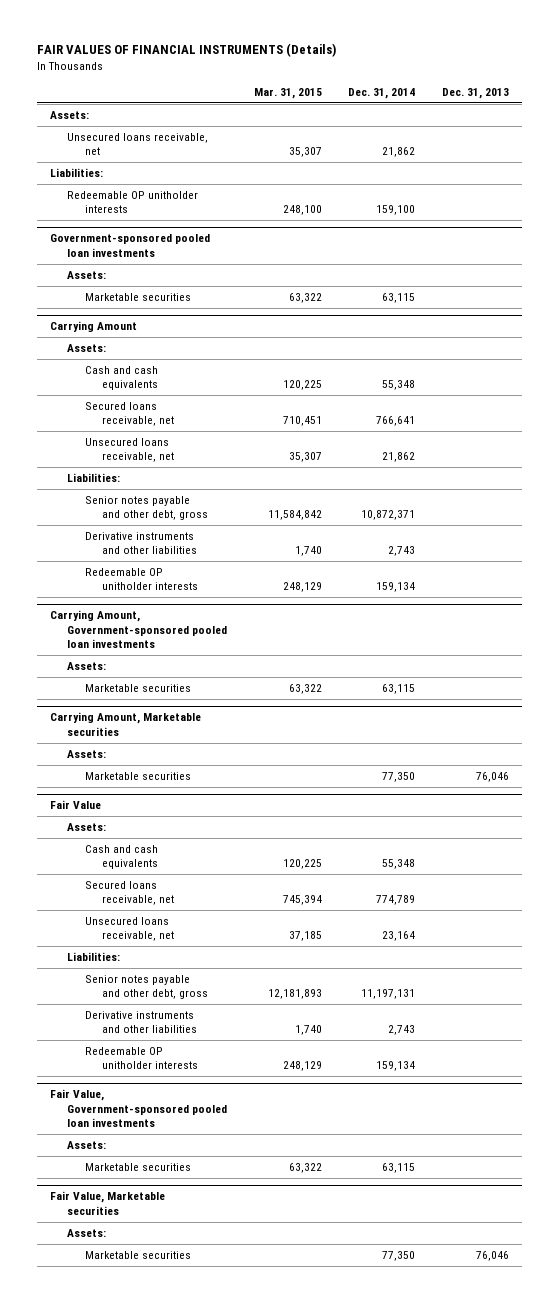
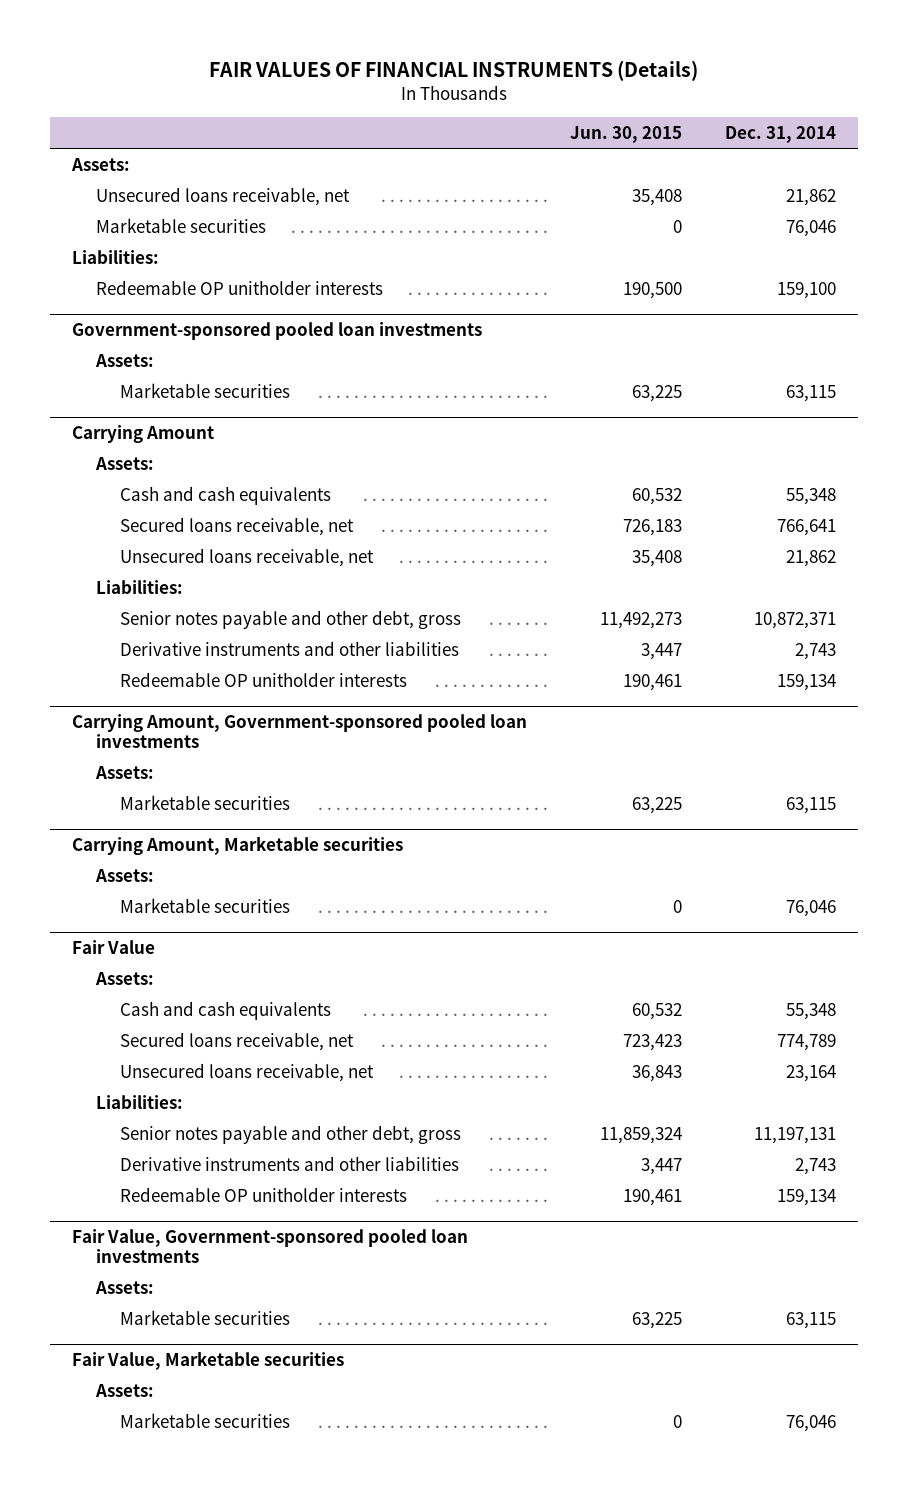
- | Mar. 31, 2015 | Dec. 31, 2014 | Dec. 31, 2013
+ | Jun. 30, 2015 | Dec. 31, 2014
+ Marketable securities | 0 | 76,046
@ Carrying Amount, Marketable securities
- Marketable securities | | 77,350 | 76,046
+ Marketable securities | 0 | 76,046
@ Fair Value, Marketable securities
- Marketable securities | | 77,350 | 76,046
+ Marketable securities | 0 | 76,046

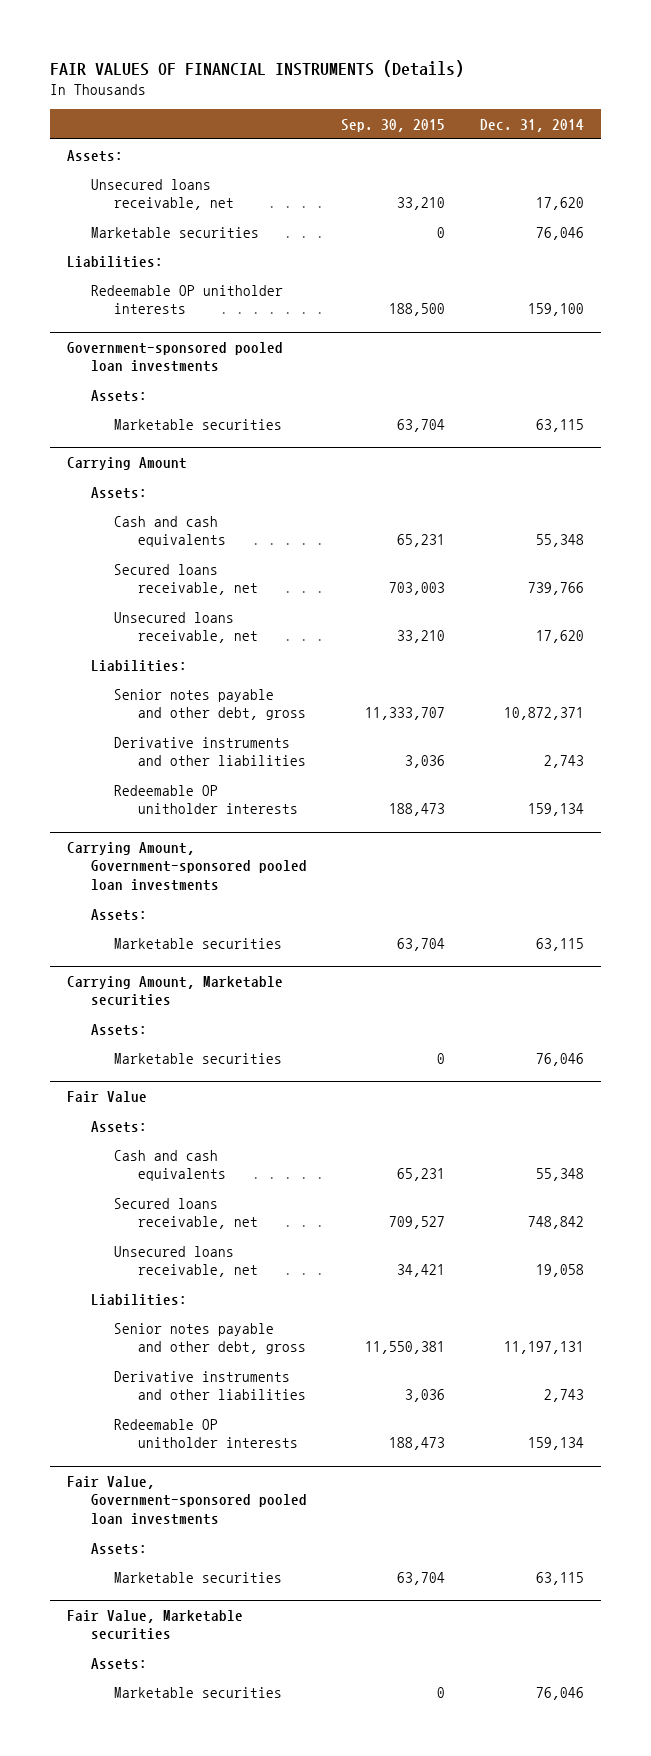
- | Jun. 30, 2015 | Dec. 31, 2014
+ | Sep. 30, 2015 | Dec. 31, 2014
- Unsecured loans receivable, net | 35,408 | 21,862
+ Unsecured loans receivable, net | 33,210 | 17,620
@ Carrying Amount
- Secured loans receivable, net | 726,183 | 766,641
- Unsecured loans receivable, net | 35,408 | 21,862
+ Secured loans receivable, net | 703,003 | 739,766
+ Unsecured loans receivable, net | 33,210 | 17,620
@ Fair Value
- Secured loans receivable, net | 723,423 | 774,789
- Unsecured loans receivable, net | 36,843 | 23,164
+ Secured loans receivable, net | 709,527 | 748,842
+ Unsecured loans receivable, net | 34,421 | 19,058

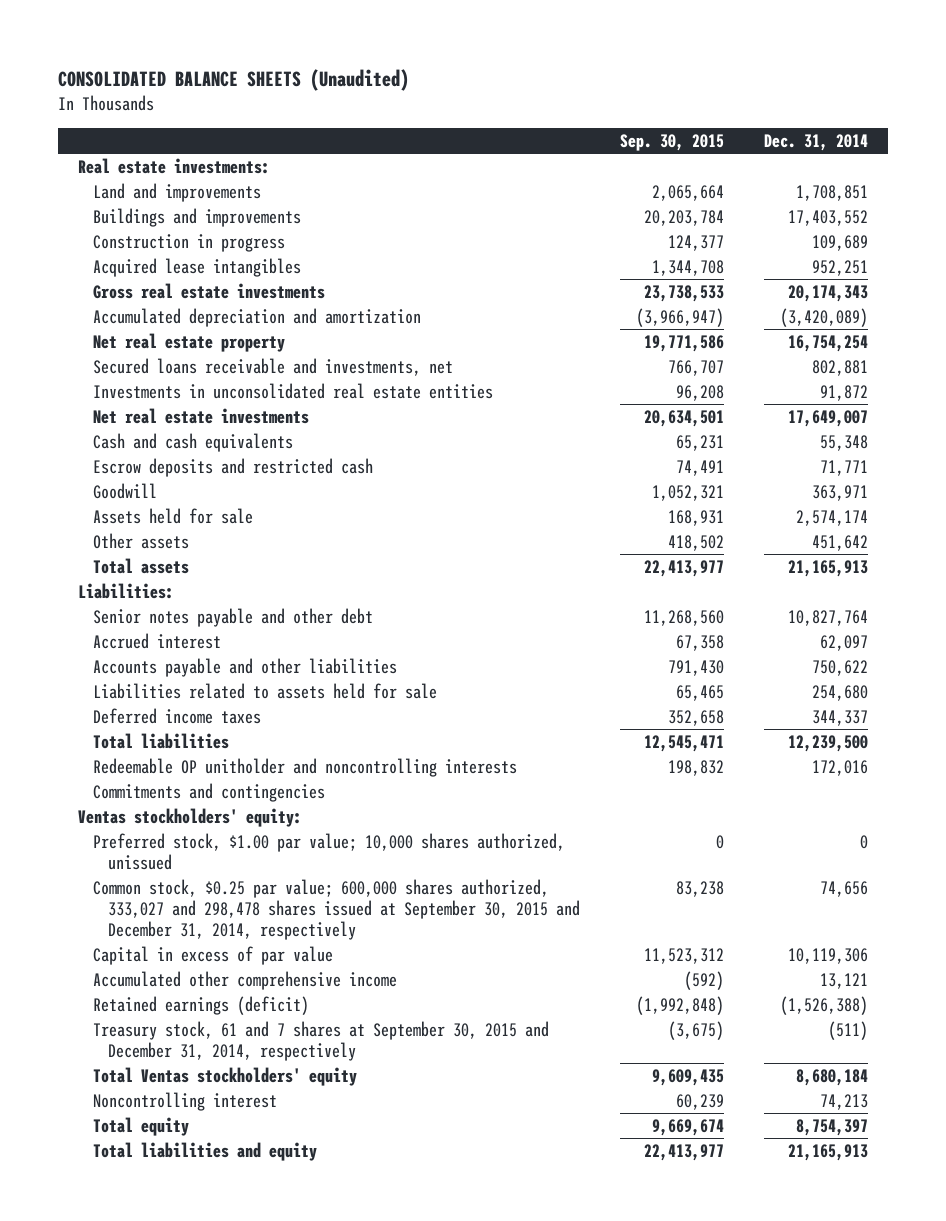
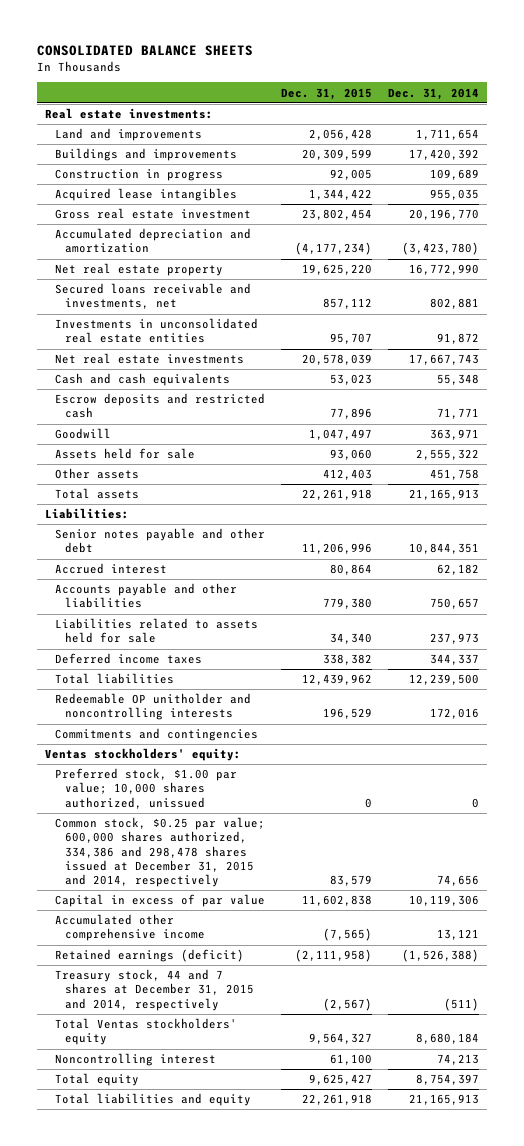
- CONSOLIDATED BALANCE SHEETS (Unaudited)
+ CONSOLIDATED BALANCE SHEETS
- | Sep. 30, 2015 | Dec. 31, 2014
+ | Dec. 31, 2015 | Dec. 31, 2014
- Land and improvements | 2,065,664 | 1,708,851
- Buildings and improvements | 20,203,784 | 17,403,552
+ Land and improvements | 2,056,428 | 1,711,654
+ Buildings and improvements | 20,309,599 | 17,420,392
- Acquired lease intangibles | 1,344,708 | 952,251
- Gross real estate investments | 23,738,533 | 20,174,343
- Accumulated depreciation and amortization | (3,966,947) | (3,420,089)
- Net real estate property | 19,771,586 | 16,754,254
+ Acquired lease intangibles | 1,344,422 | 955,035
+ Gross real estate investment | 23,802,454 | 20,196,770
+ Accumulated depreciation and amortization | (4,177,234) | (3,423,780)
+ Net real estate property | 19,625,220 | 16,772,990
- Net real estate investments | 20,634,501 | 17,649,007
+ Net real estate investments | 20,578,039 | 17,667,743
- Assets held for sale | 168,931 | 2,574,174
- Other assets | 418,502 | 451,642
+ Assets held for sale | 93,060 | 2,555,322
+ Other assets | 412,403 | 451,758
- Senior notes payable and other debt | 11,268,560 | 10,827,764
- Accrued interest | 67,358 | 62,097
- Accounts payable and other liabilities | 791,430 | 750,622
- Liabilities related to assets held for sale | 65,465 | 254,680
+ Senior notes payable and other debt | 11,206,996 | 10,844,351
+ Accrued interest | 80,864 | 62,182
+ Accounts payable and other liabilities | 779,380 | 750,657
+ Liabilities related to assets held for sale | 34,340 | 237,973
- Common stock, $0.25 par value; 600,000 shares authorized, 333,027 and 298,478 shares issued at September 30, 2015 and December 31, 2014, respectively | 83,238 | 74,656
+ Common stock, $0.25 par value; 600,000 shares authorized, 334,386 and 298,478 shares issued at December 31, 2015 and 2014, respectively | 83,579 | 74,656
- Treasury stock, 61 and 7 shares at September 30, 2015 and December 31, 2014, respectively | (3,675) | (511)
+ Treasury stock, 44 and 7 shares at December 31, 2015 and 2014, respectively | (2,567) | (511)

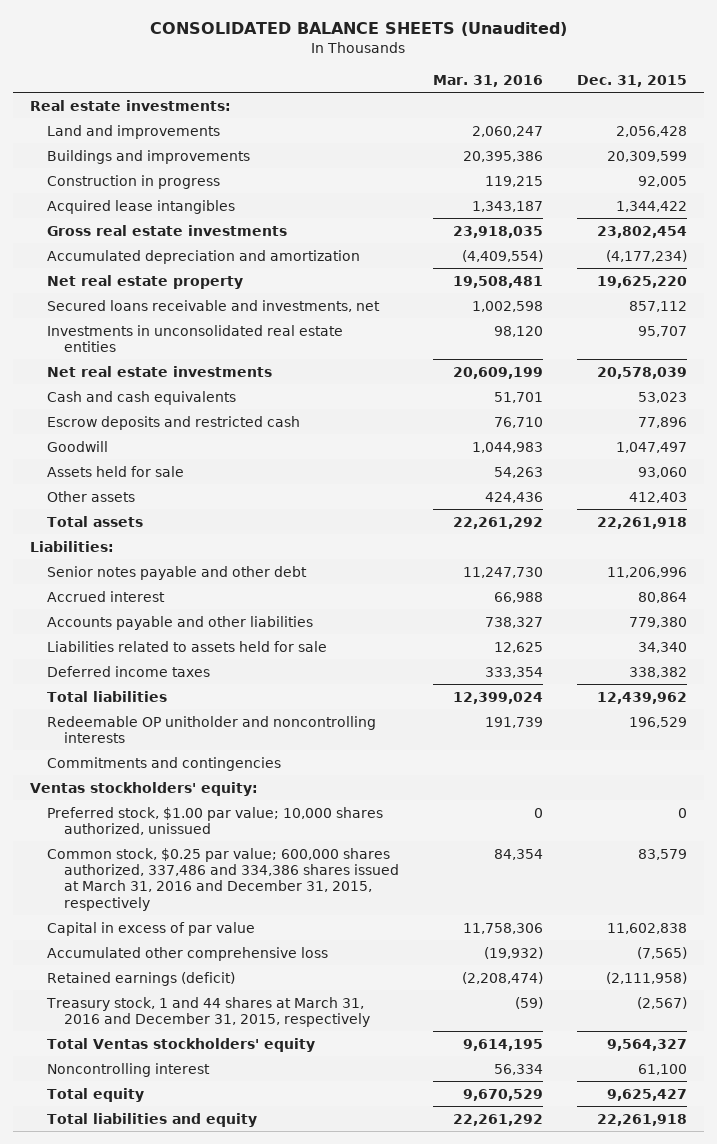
- CONSOLIDATED BALANCE SHEETS
+ CONSOLIDATED BALANCE SHEETS (Unaudited)
- | Dec. 31, 2015 | Dec. 31, 2014
+ | Mar. 31, 2016 | Dec. 31, 2015
- Gross real estate investment | 23,802,454 | 20,196,770
+ Gross real estate investments | 23,918,035 | 23,802,454
- Common stock, $0.25 par value; 600,000 shares authorized, 334,386 and 298,478 shares issued at December 31, 2015 and 2014, respectively | 83,579 | 74,656
+ Common stock, $0.25 par value; 600,000 shares authorized, 337,486 and 334,386 shares issued at March 31, 2016 and December 31, 2015, respectively | 84,354 | 83,579
- Accumulated other comprehensive income | (7,565) | 13,121
+ Accumulated other comprehensive loss | (19,932) | (7,565)
- Treasury stock, 44 and 7 shares at December 31, 2015 and 2014, respectively | (2,567) | (511)
+ Treasury stock, 1 and 44 shares at March 31, 2016 and December 31, 2015, respectively | (59) | (2,567)

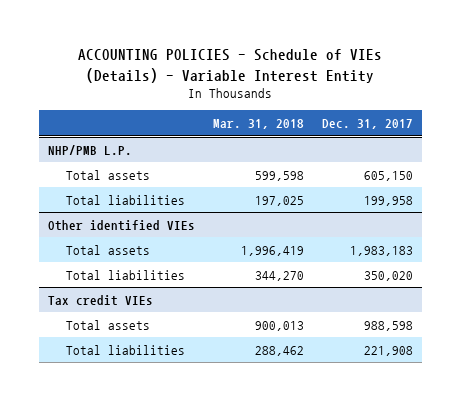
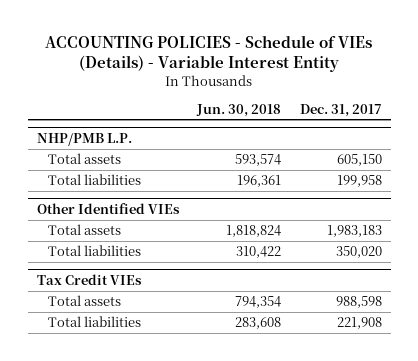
- | Mar. 31, 2018 | Dec. 31, 2017
+ | Jun. 30, 2018 | Dec. 31, 2017
- Other identified VIEs
+ Other Identified VIEs
- Tax credit VIEs
+ Tax Credit VIEs

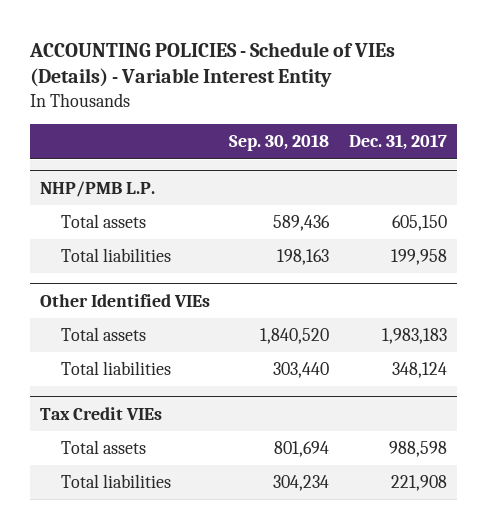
- | Jun. 30, 2018 | Dec. 31, 2017
+ | Sep. 30, 2018 | Dec. 31, 2017
@ Other Identified VIEs
- Total liabilities | 310,422 | 350,020
+ Total liabilities | 303,440 | 348,124

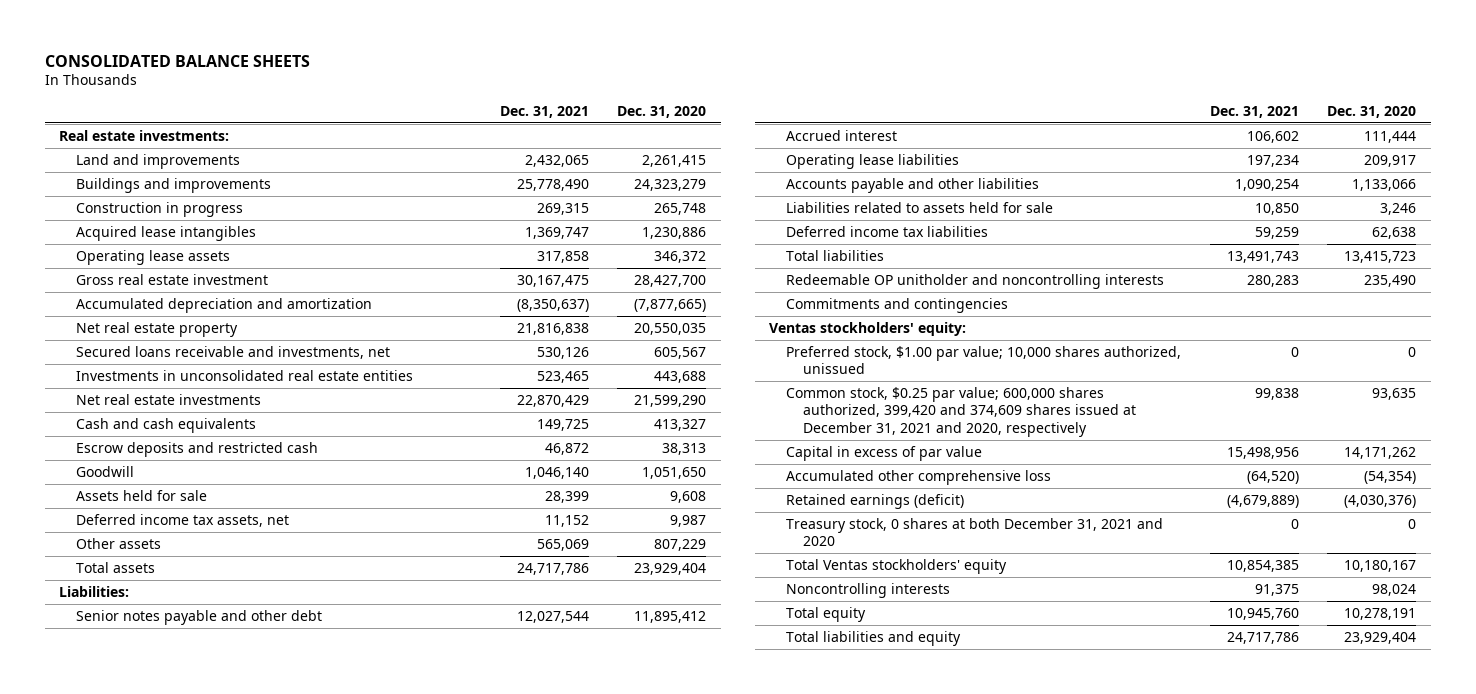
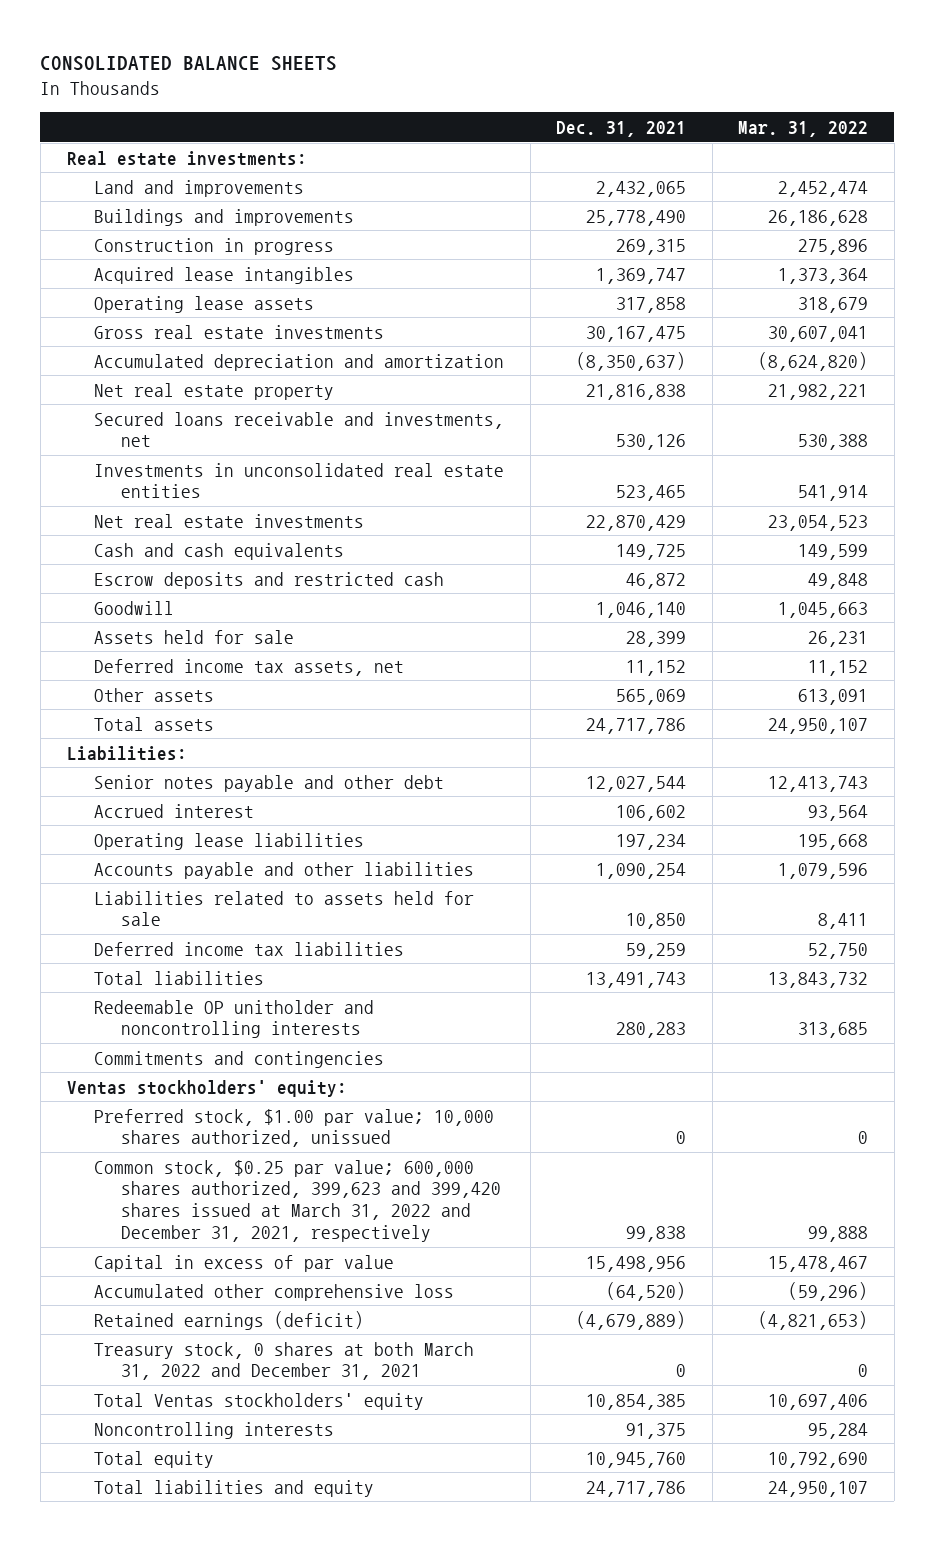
- | Dec. 31, 2021 | Dec. 31, 2020
+ | Dec. 31, 2021 | Mar. 31, 2022
- Gross real estate investment | 30,167,475 | 28,427,700
+ Gross real estate investments | 30,167,475 | 30,607,041
- Common stock, $0.25 par value; 600,000 shares authorized, 399,420 and 374,609 shares issued at December 31, 2021 and 2020, respectively | 99,838 | 93,635
+ Common stock, $0.25 par value; 600,000 shares authorized, 399,623 and 399,420 shares issued at March 31, 2022 and December 31, 2021, respectively | 99,838 | 99,888
- Treasury stock, 0 shares at both December 31, 2021 and 2020 | 0 | 0
+ Treasury stock, 0 shares at both March 31, 2022 and December 31, 2021 | 0 | 0

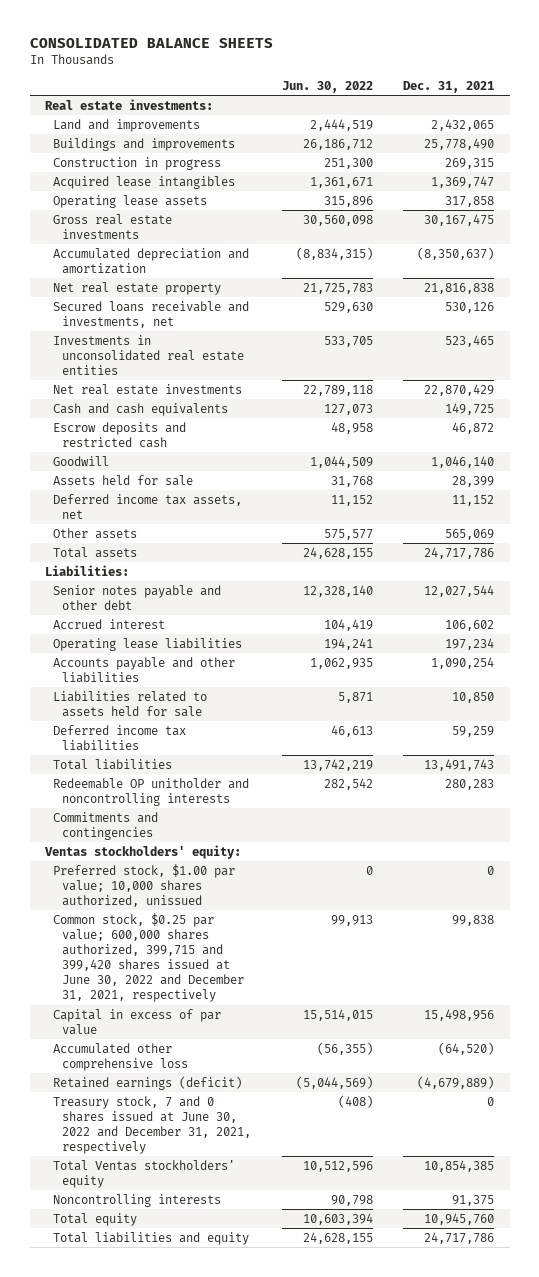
- | Dec. 31, 2021 | Mar. 31, 2022
+ | Jun. 30, 2022 | Dec. 31, 2021
- Common stock, $0.25 par value; 600,000 shares authorized, 399,623 and 399,420 shares issued at March 31, 2022 and December 31, 2021, respectively | 99,838 | 99,888
+ Common stock, $0.25 par value; 600,000 shares authorized, 399,715 and 399,420 shares issued at June 30, 2022 and December 31, 2021, respectively | 99,913 | 99,838
- Treasury stock, 0 shares at both March 31, 2022 and December 31, 2021 | 0 | 0
+ Treasury stock, 7 and 0 shares issued at June 30, 2022 and December 31, 2021, respectively | (408) | 0

